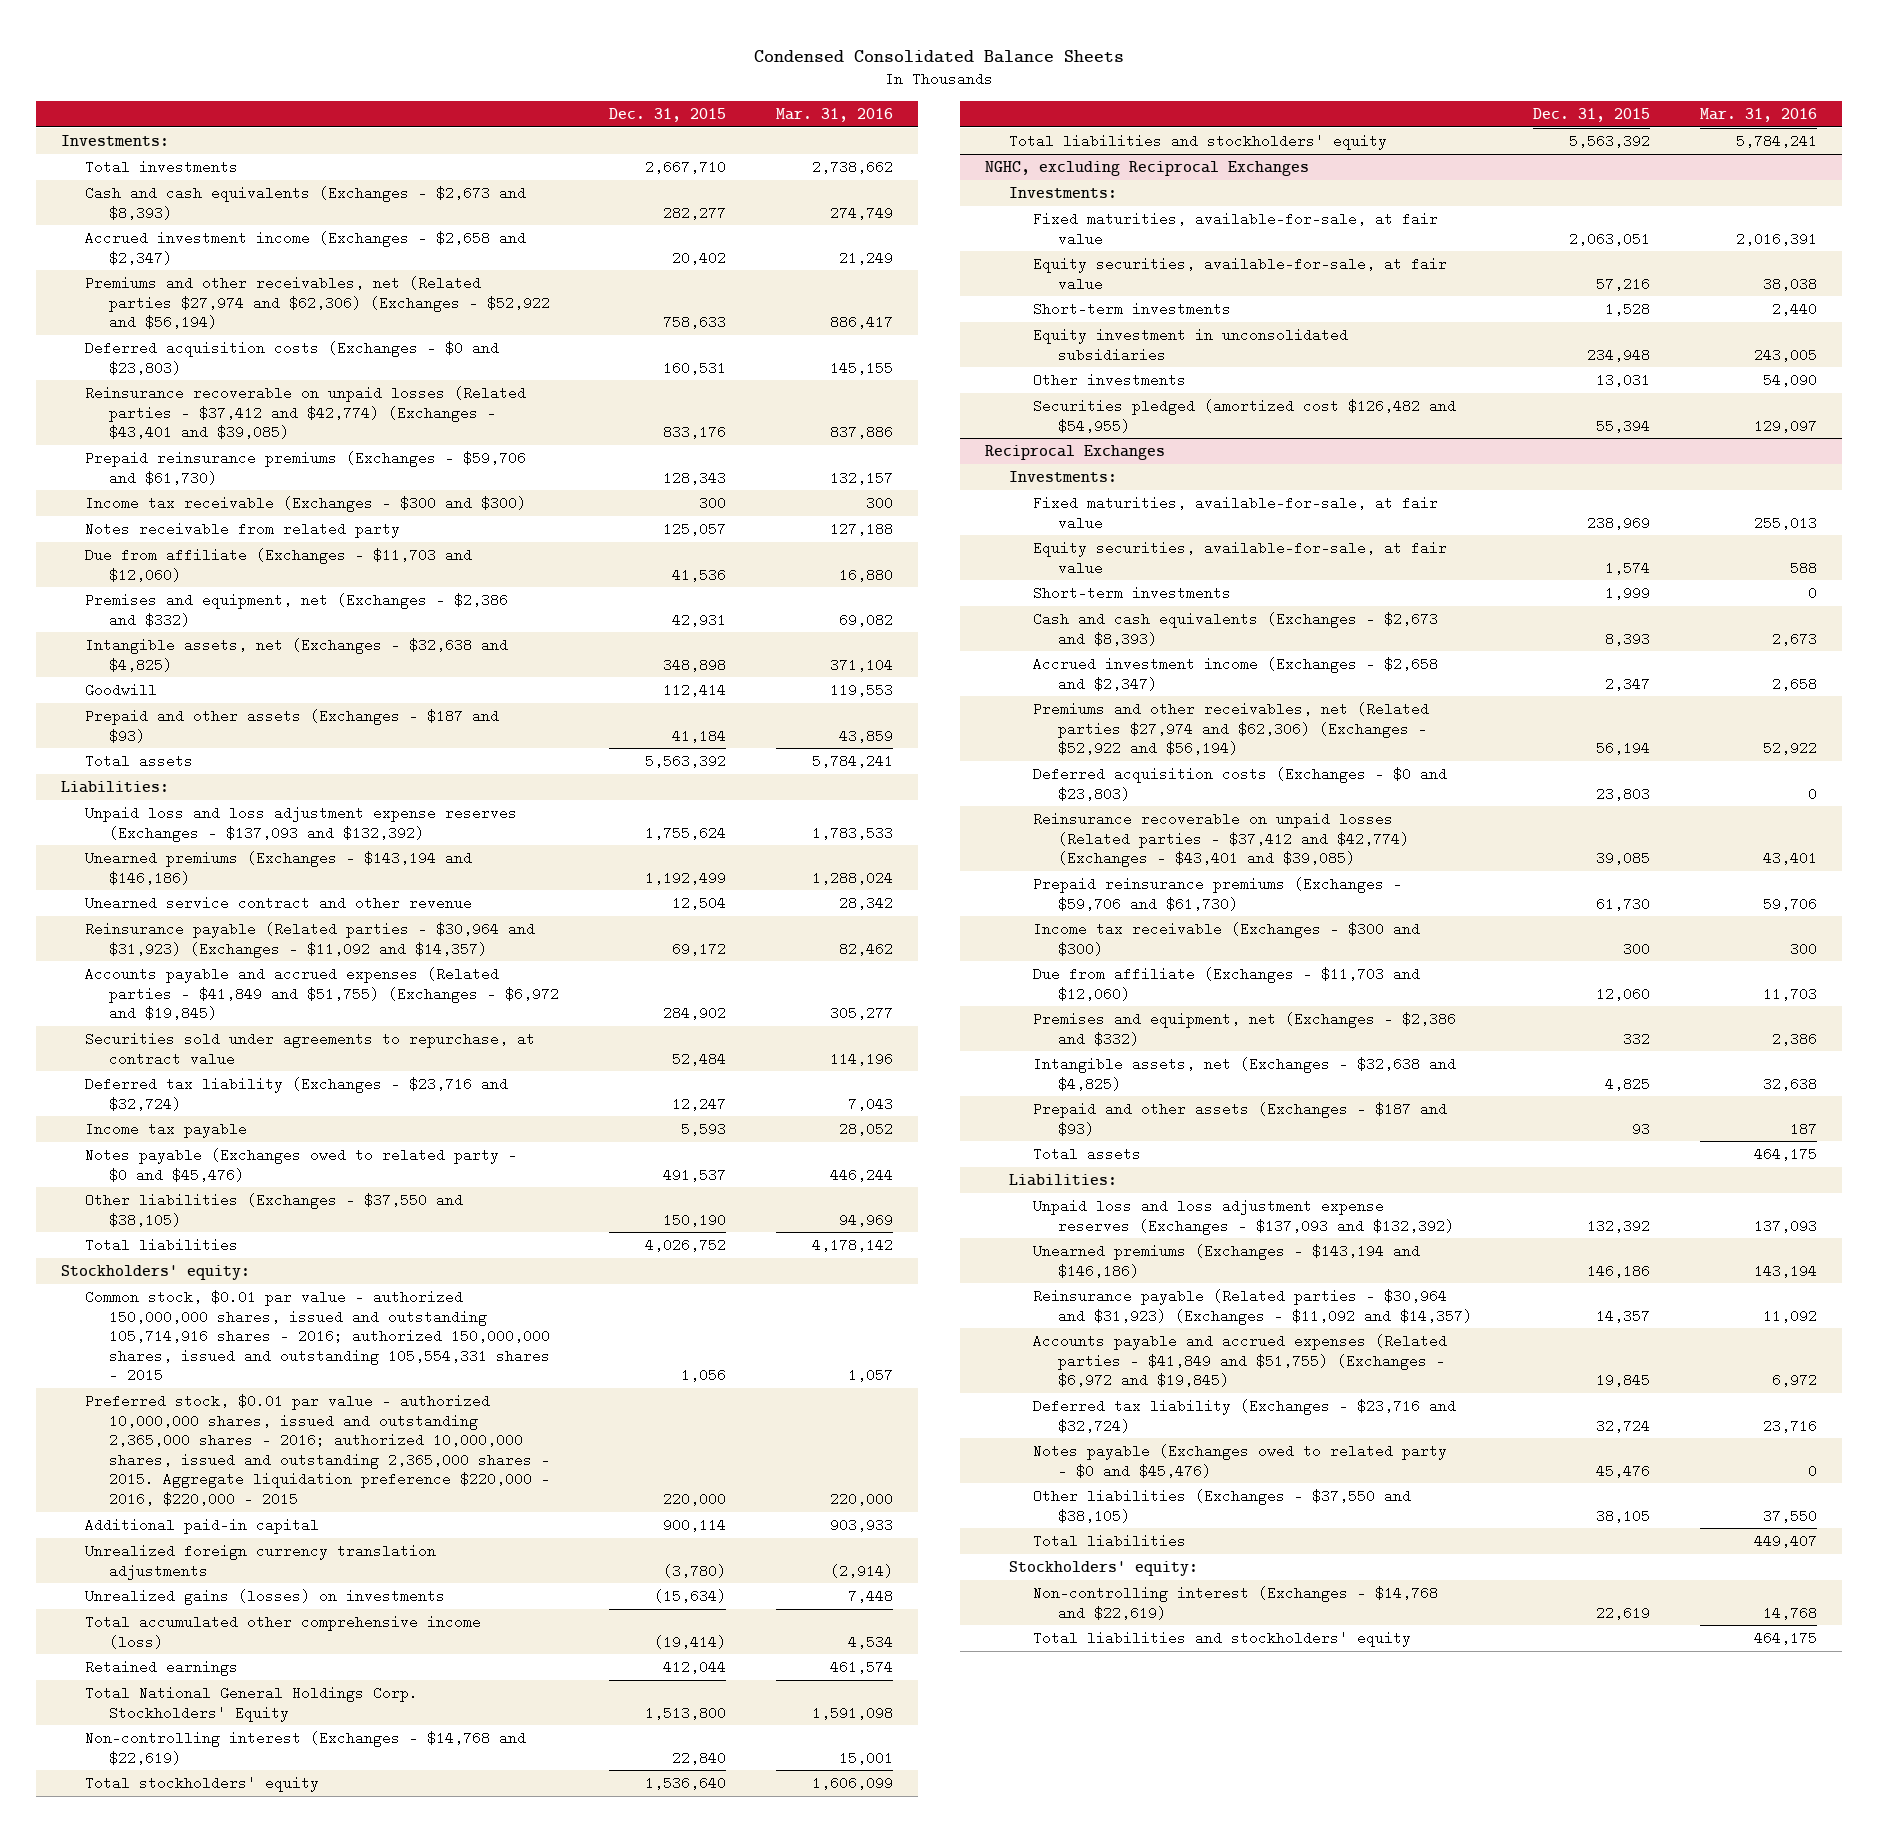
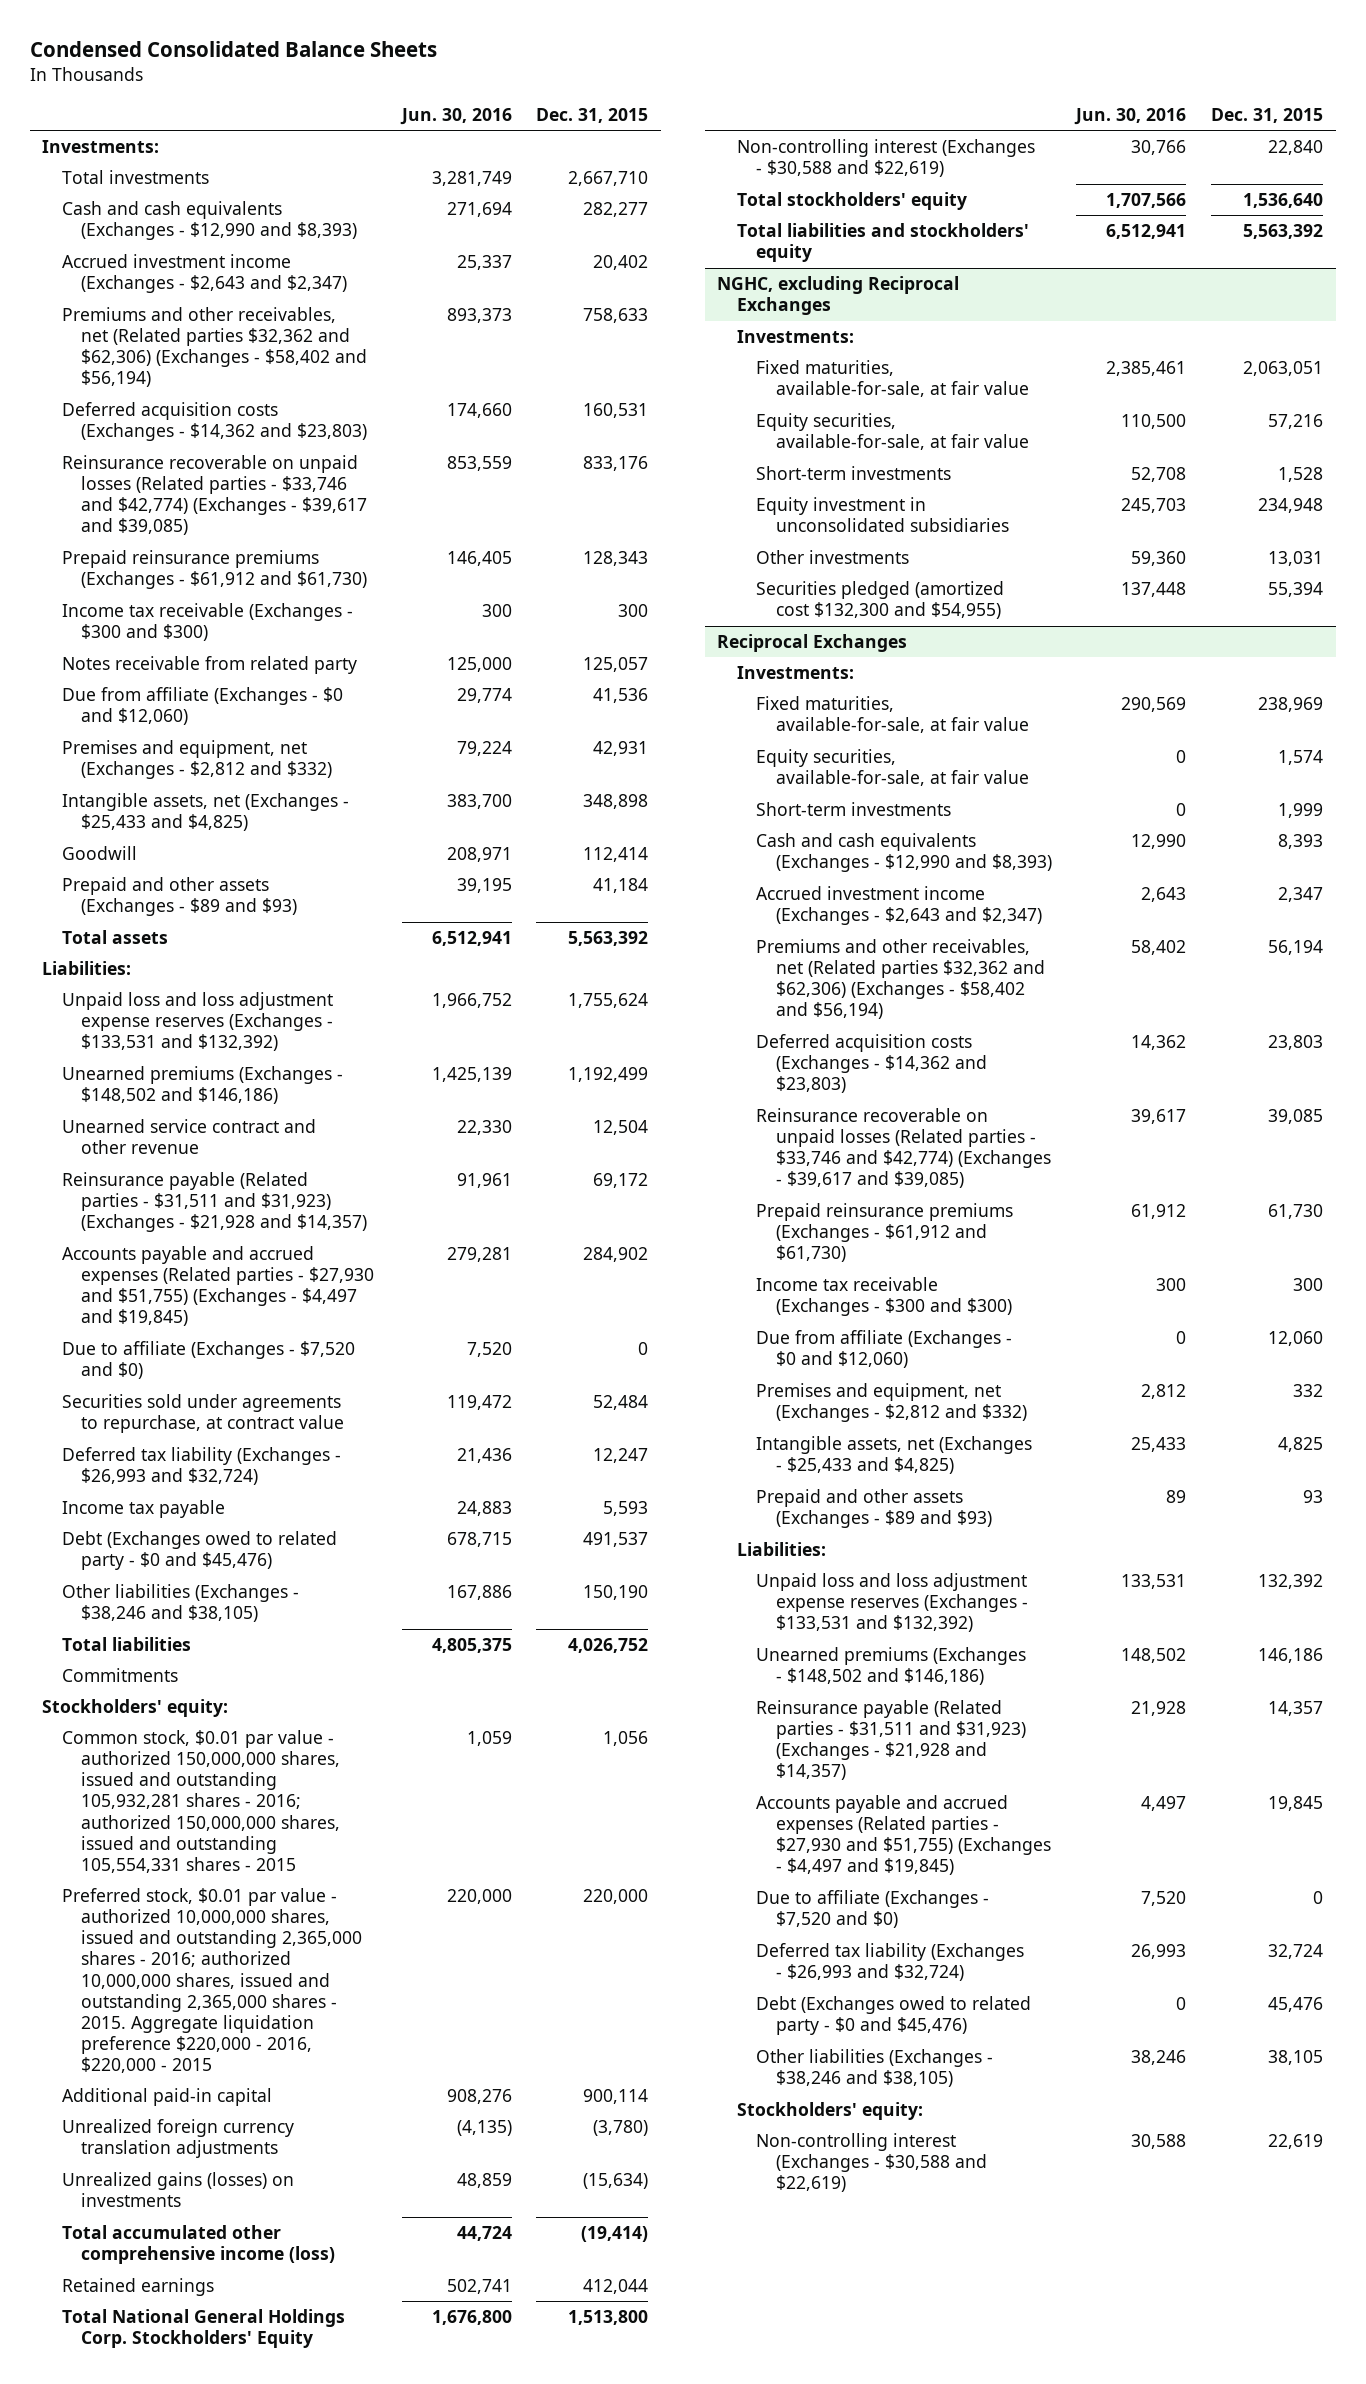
- | Dec. 31, 2015 | Mar. 31, 2016
+ | Jun. 30, 2016 | Dec. 31, 2015
- Cash and cash equivalents (Exchanges - $2,673 and $8,393) | 282,277 | 274,749
- Accrued investment income (Exchanges - $2,658 and $2,347) | 20,402 | 21,249
- Premiums and other receivables, net (Related parties $27,974 and $62,306) (Exchanges - $52,922 and $56,194) | 758,633 | 886,417
- Deferred acquisition costs (Exchanges - $0 and $23,803) | 160,531 | 145,155
- Reinsurance recoverable on unpaid losses (Related parties - $37,412 and $42,774) (Exchanges - $43,401 and $39,085) | 833,176 | 837,886
- Prepaid reinsurance premiums (Exchanges - $59,706 and $61,730) | 128,343 | 132,157
+ Cash and cash equivalents (Exchanges - $12,990 and $8,393) | 271,694 | 282,277
+ Accrued investment income (Exchanges - $2,643 and $2,347) | 25,337 | 20,402
+ Premiums and other receivables, net (Related parties $32,362 and $62,306) (Exchanges - $58,402 and $56,194) | 893,373 | 758,633
+ Deferred acquisition costs (Exchanges - $14,362 and $23,803) | 174,660 | 160,531
+ Reinsurance recoverable on unpaid losses (Related parties - $33,746 and $42,774) (Exchanges - $39,617 and $39,085) | 853,559 | 833,176
+ Prepaid reinsurance premiums (Exchanges - $61,912 and $61,730) | 146,405 | 128,343
- Due from affiliate (Exchanges - $11,703 and $12,060) | 41,536 | 16,880
- Premises and equipment, net (Exchanges - $2,386 and $332) | 42,931 | 69,082
- Intangible assets, net (Exchanges - $32,638 and $4,825) | 348,898 | 371,104
+ Due from affiliate (Exchanges - $0 and $12,060) | 29,774 | 41,536
+ Premises and equipment, net (Exchanges - $2,812 and $332) | 79,224 | 42,931
+ Intangible assets, net (Exchanges - $25,433 and $4,825) | 383,700 | 348,898
- Prepaid and other assets (Exchanges - $187 and $93) | 41,184 | 43,859
+ Prepaid and other assets (Exchanges - $89 and $93) | 39,195 | 41,184
- Unpaid loss and loss adjustment expense reserves (Exchanges - $137,093 and $132,392) | 1,755,624 | 1,783,533
- Unearned premiums (Exchanges - $143,194 and $146,186) | 1,192,499 | 1,288,024
+ Unpaid loss and loss adjustment expense reserves (Exchanges - $133,531 and $132,392) | 1,966,752 | 1,755,624
+ Unearned premiums (Exchanges - $148,502 and $146,186) | 1,425,139 | 1,192,499
- Reinsurance payable (Related parties - $30,964 and $31,923) (Exchanges - $11,092 and $14,357) | 69,172 | 82,462
- Accounts payable and accrued expenses (Related parties - $41,849 and $51,755) (Exchanges - $6,972 and $19,845) | 284,902 | 305,277
+ Reinsurance payable (Related parties - $31,511 and $31,923) (Exchanges - $21,928 and $14,357) | 91,961 | 69,172
+ Accounts payable and accrued expenses (Related parties - $27,930 and $51,755) (Exchanges - $4,497 and $19,845) | 279,281 | 284,902
+ Due to affiliate (Exchanges - $7,520 and $0) | 7,520 | 0
- Deferred tax liability (Exchanges - $23,716 and $32,724) | 12,247 | 7,043
+ Deferred tax liability (Exchanges - $26,993 and $32,724) | 21,436 | 12,247
- Notes payable (Exchanges owed to related party - $0 and $45,476) | 491,537 | 446,244
- Other liabilities (Exchanges - $37,550 and $38,105) | 150,190 | 94,969
+ Debt (Exchanges owed to related party - $0 and $45,476) | 678,715 | 491,537
+ Other liabilities (Exchanges - $38,246 and $38,105) | 167,886 | 150,190
+ Commitments
- Common stock, $0.01 par value - authorized 150,000,000 shares, issued and outstanding 105,714,916 shares - 2016; authorized 150,000,000 shares, issued and outstanding 105,554,331 shares - 2015 | 1,056 | 1,057
+ Common stock, $0.01 par value - authorized 150,000,000 shares, issued and outstanding 105,932,281 shares - 2016; authorized 150,000,000 shares, issued and outstanding 105,554,331 shares - 2015 | 1,059 | 1,056
- Non-controlling interest (Exchanges - $14,768 and $22,619) | 22,840 | 15,001
+ Non-controlling interest (Exchanges - $30,588 and $22,619) | 30,766 | 22,840
@ NGHC, excluding Reciprocal Exchanges
- Securities pledged (amortized cost $126,482 and $54,955) | 55,394 | 129,097
+ Securities pledged (amortized cost $132,300 and $54,955) | 137,448 | 55,394
@ Reciprocal Exchanges
- Cash and cash equivalents (Exchanges - $2,673 and $8,393) | 8,393 | 2,673
- Accrued investment income (Exchanges - $2,658 and $2,347) | 2,347 | 2,658
- Premiums and other receivables, net (Related parties $27,974 and $62,306) (Exchanges - $52,922 and $56,194) | 56,194 | 52,922
- Deferred acquisition costs (Exchanges - $0 and $23,803) | 23,803 | 0
- Reinsurance recoverable on unpaid losses (Related parties - $37,412 and $42,774) (Exchanges - $43,401 and $39,085) | 39,085 | 43,401
- Prepaid reinsurance premiums (Exchanges - $59,706 and $61,730) | 61,730 | 59,706
+ Cash and cash equivalents (Exchanges - $12,990 and $8,393) | 12,990 | 8,393
+ Accrued investment income (Exchanges - $2,643 and $2,347) | 2,643 | 2,347
+ Premiums and other receivables, net (Related parties $32,362 and $62,306) (Exchanges - $58,402 and $56,194) | 58,402 | 56,194
+ Deferred acquisition costs (Exchanges - $14,362 and $23,803) | 14,362 | 23,803
+ Reinsurance recoverable on unpaid losses (Related parties - $33,746 and $42,774) (Exchanges - $39,617 and $39,085) | 39,617 | 39,085
+ Prepaid reinsurance premiums (Exchanges - $61,912 and $61,730) | 61,912 | 61,730
- Due from affiliate (Exchanges - $11,703 and $12,060) | 12,060 | 11,703
- Premises and equipment, net (Exchanges - $2,386 and $332) | 332 | 2,386
- Intangible assets, net (Exchanges - $32,638 and $4,825) | 4,825 | 32,638
- Prepaid and other assets (Exchanges - $187 and $93) | 93 | 187
- Total assets | | 464,175
+ Due from affiliate (Exchanges - $0 and $12,060) | 0 | 12,060
+ Premises and equipment, net (Exchanges - $2,812 and $332) | 2,812 | 332
+ Intangible assets, net (Exchanges - $25,433 and $4,825) | 25,433 | 4,825
+ Prepaid and other assets (Exchanges - $89 and $93) | 89 | 93
- Unpaid loss and loss adjustment expense reserves (Exchanges - $137,093 and $132,392) | 132,392 | 137,093
- Unearned premiums (Exchanges - $143,194 and $146,186) | 146,186 | 143,194
- Reinsurance payable (Related parties - $30,964 and $31,923) (Exchanges - $11,092 and $14,357) | 14,357 | 11,092
- Accounts payable and accrued expenses (Related parties - $41,849 and $51,755) (Exchanges - $6,972 and $19,845) | 19,845 | 6,972
- Deferred tax liability (Exchanges - $23,716 and $32,724) | 32,724 | 23,716
- Notes payable (Exchanges owed to related party - $0 and $45,476) | 45,476 | 0
- Other liabilities (Exchanges - $37,550 and $38,105) | 38,105 | 37,550
- Total liabilities | | 449,407
+ Unpaid loss and loss adjustment expense reserves (Exchanges - $133,531 and $132,392) | 133,531 | 132,392
+ Unearned premiums (Exchanges - $148,502 and $146,186) | 148,502 | 146,186
+ Reinsurance payable (Related parties - $31,511 and $31,923) (Exchanges - $21,928 and $14,357) | 21,928 | 14,357
+ Accounts payable and accrued expenses (Related parties - $27,930 and $51,755) (Exchanges - $4,497 and $19,845) | 4,497 | 19,845
+ Due to affiliate (Exchanges - $7,520 and $0) | 7,520 | 0
+ Deferred tax liability (Exchanges - $26,993 and $32,724) | 26,993 | 32,724
+ Debt (Exchanges owed to related party - $0 and $45,476) | 0 | 45,476
+ Other liabilities (Exchanges - $38,246 and $38,105) | 38,246 | 38,105
- Non-controlling interest (Exchanges - $14,768 and $22,619) | 22,619 | 14,768
- Total liabilities and stockholders' equity | | 464,175
+ Non-controlling interest (Exchanges - $30,588 and $22,619) | 30,588 | 22,619

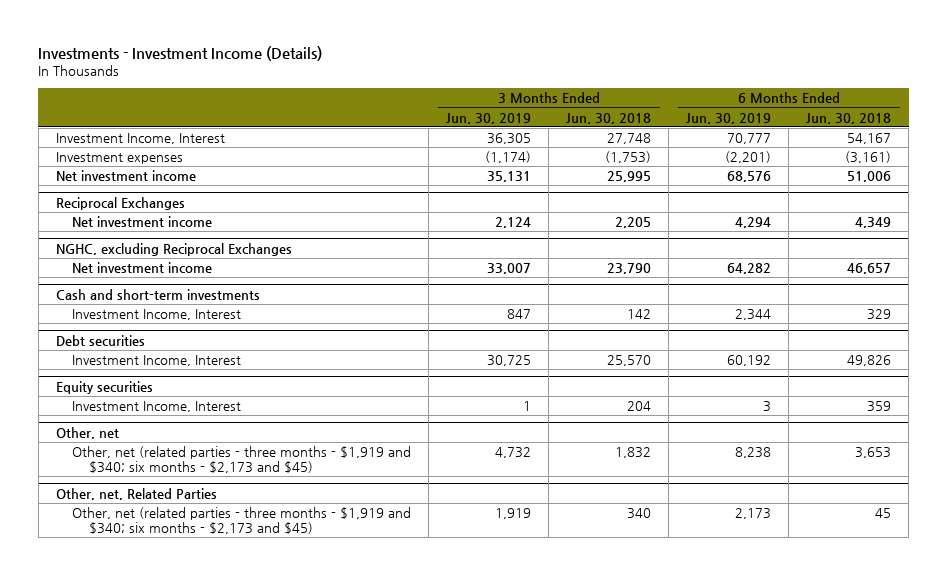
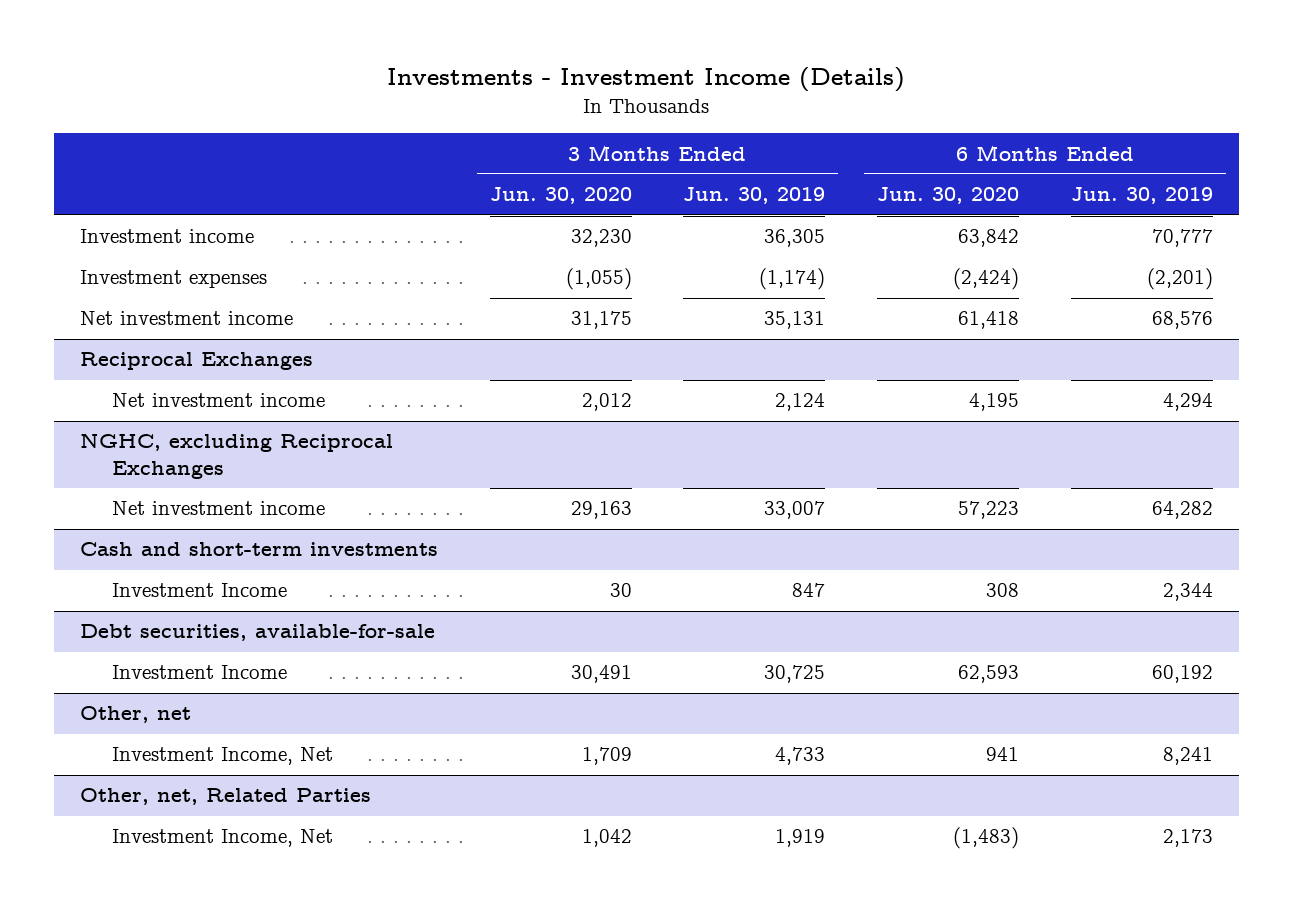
- | 3 Months Ended Jun. 30, 2019 | 3 Months Ended Jun. 30, 2018 | 6 Months Ended Jun. 30, 2019 | 6 Months Ended Jun. 30, 2018
+ | 3 Months Ended Jun. 30, 2020 | 3 Months Ended Jun. 30, 2019 | 6 Months Ended Jun. 30, 2020 | 6 Months Ended Jun. 30, 2019
- Investment Income, Interest | 36,305 | 27,748 | 70,777 | 54,167
+ Investment income | 32,230 | 36,305 | 63,842 | 70,777
@ Cash and short-term investments
- Investment Income, Interest | 847 | 142 | 2,344 | 329
- Debt securities
- Investment Income, Interest | 30,725 | 25,570 | 60,192 | 49,826
- Equity securities
- Investment Income, Interest | 1 | 204 | 3 | 359
@ Cash and short-term investments
+ Investment Income | 30 | 847 | 308 | 2,344
+ Debt securities, available-for-sale
+ Investment Income | 30,491 | 30,725 | 62,593 | 60,192
@ Other, net
- Other, net (related parties - three months - $1,919 and $340; six months - $2,173 and $45) | 4,732 | 1,832 | 8,238 | 3,653
+ Investment Income, Net | 1,709 | 4,733 | 941 | 8,241
@ Other, net, Related Parties
- Other, net (related parties - three months - $1,919 and $340; six months - $2,173 and $45) | 1,919 | 340 | 2,173 | 45
+ Investment Income, Net | 1,042 | 1,919 | (1,483) | 2,173

